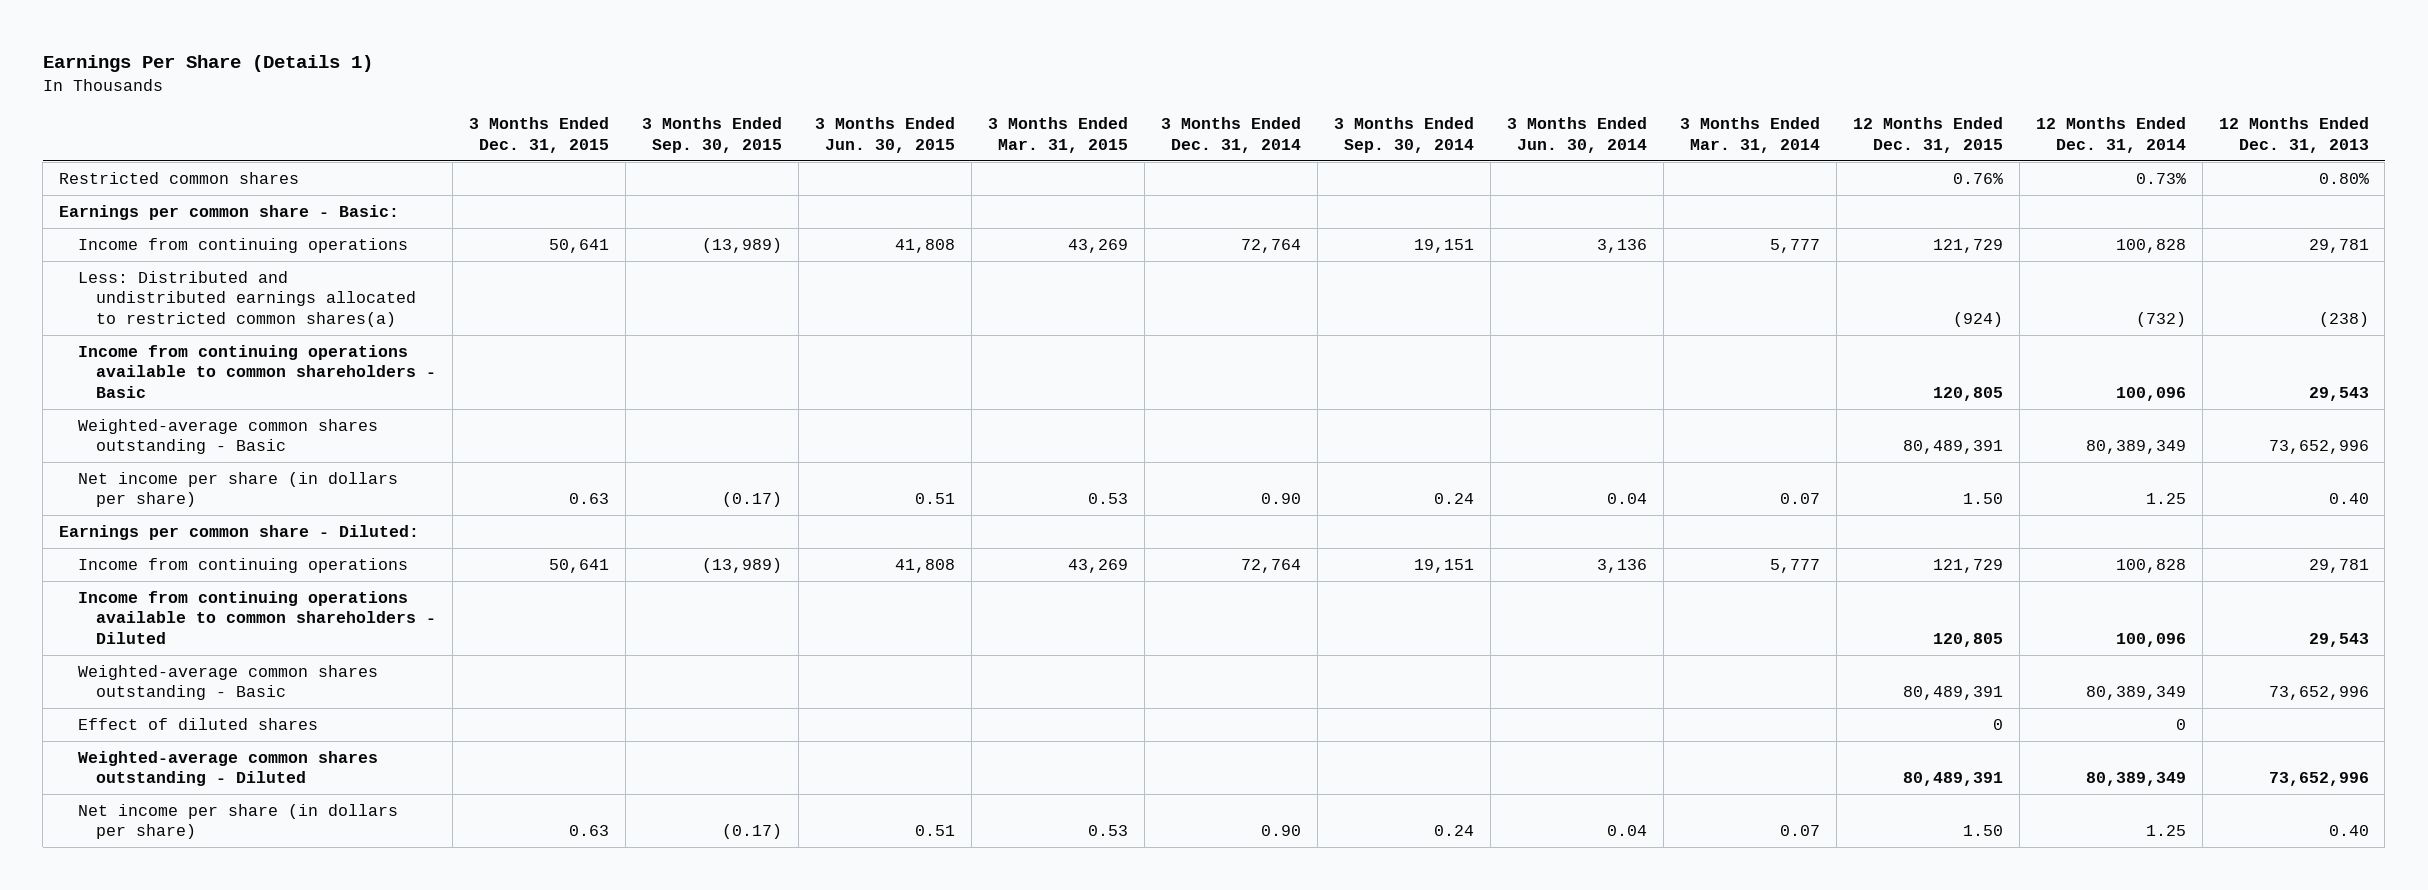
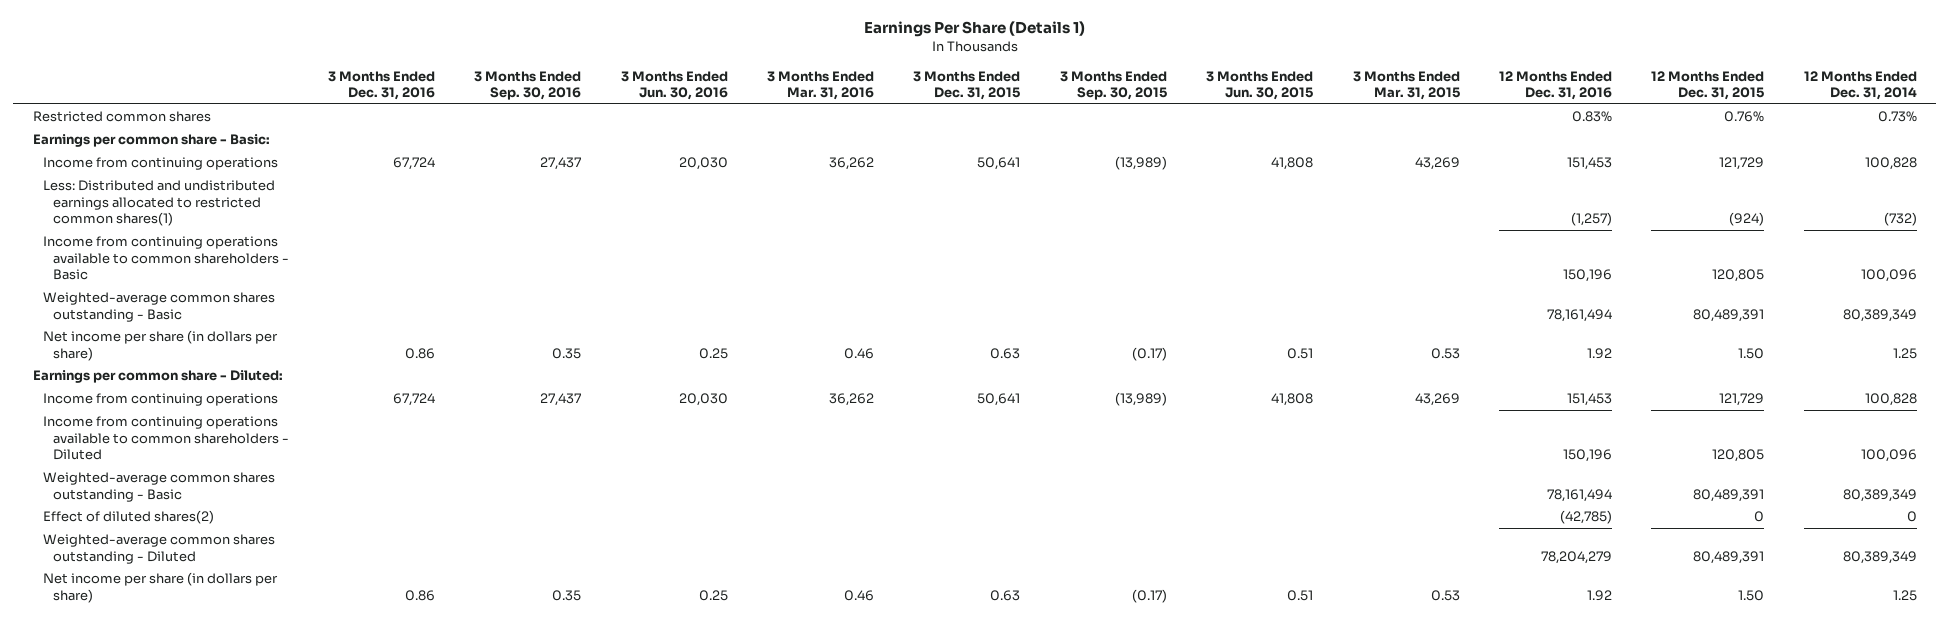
- | 3 Months Ended Dec. 31, 2015 | 3 Months Ended Sep. 30, 2015 | 3 Months Ended Jun. 30, 2015 | 3 Months Ended Mar. 31, 2015 | 3 Months Ended Dec. 31, 2014 | 3 Months Ended Sep. 30, 2014 | 3 Months Ended Jun. 30, 2014 | 3 Months Ended Mar. 31, 2014 | 12 Months Ended Dec. 31, 2015 | 12 Months Ended Dec. 31, 2014 | 12 Months Ended Dec. 31, 2013
+ | 3 Months Ended Dec. 31, 2016 | 3 Months Ended Sep. 30, 2016 | 3 Months Ended Jun. 30, 2016 | 3 Months Ended Mar. 31, 2016 | 3 Months Ended Dec. 31, 2015 | 3 Months Ended Sep. 30, 2015 | 3 Months Ended Jun. 30, 2015 | 3 Months Ended Mar. 31, 2015 | 12 Months Ended Dec. 31, 2016 | 12 Months Ended Dec. 31, 2015 | 12 Months Ended Dec. 31, 2014
- Less: Distributed and undistributed earnings allocated to restricted common shares(a) | | | | | | | | | (924) | (732) | (238)
+ Less: Distributed and undistributed earnings allocated to restricted common shares(1) | | | | | | | | | (1,257) | (924) | (732)
- Effect of diluted shares | | | | | | | | | 0 | 0 |
+ Effect of diluted shares(2) | | | | | | | | | (42,785) | 0 | 0

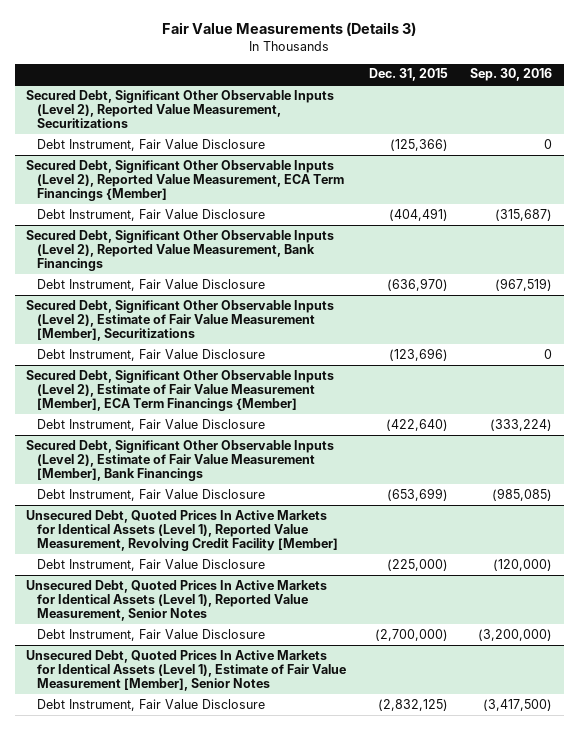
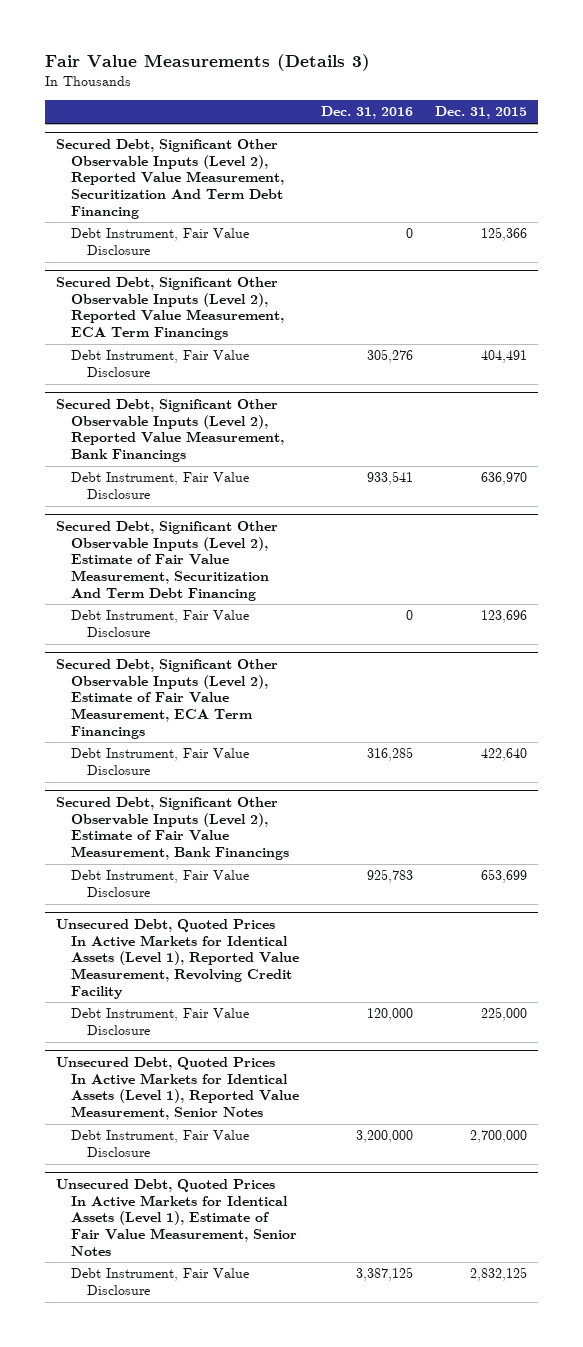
- | Dec. 31, 2015 | Sep. 30, 2016
+ | Dec. 31, 2016 | Dec. 31, 2015
- Secured Debt, Significant Other Observable Inputs (Level 2), Reported Value Measurement, Securitizations
- Debt Instrument, Fair Value Disclosure | (125,366) | 0
- Secured Debt, Significant Other Observable Inputs (Level 2), Reported Value Measurement, ECA Term Financings {Member]
- Debt Instrument, Fair Value Disclosure | (404,491) | (315,687)
+ Secured Debt, Significant Other Observable Inputs (Level 2), Reported Value Measurement, Securitization And Term Debt Financing
+ Debt Instrument, Fair Value Disclosure | 0 | 125,366
+ Secured Debt, Significant Other Observable Inputs (Level 2), Reported Value Measurement, ECA Term Financings
+ Debt Instrument, Fair Value Disclosure | 305,276 | 404,491
@ Secured Debt, Significant Other Observable Inputs (Level 2), Reported Value Measurement, Bank Financings
- Debt Instrument, Fair Value Disclosure | (636,970) | (967,519)
- Secured Debt, Significant Other Observable Inputs (Level 2), Estimate of Fair Value Measurement [Member], Securitizations
- Debt Instrument, Fair Value Disclosure | (123,696) | 0
- Secured Debt, Significant Other Observable Inputs (Level 2), Estimate of Fair Value Measurement [Member], ECA Term Financings {Member]
- Debt Instrument, Fair Value Disclosure | (422,640) | (333,224)
- Secured Debt, Significant Other Observable Inputs (Level 2), Estimate of Fair Value Measurement [Member], Bank Financings
- Debt Instrument, Fair Value Disclosure | (653,699) | (985,085)
- Unsecured Debt, Quoted Prices In Active Markets for Identical Assets (Level 1), Reported Value Measurement, Revolving Credit Facility [Member]
- Debt Instrument, Fair Value Disclosure | (225,000) | (120,000)
@ Secured Debt, Significant Other Observable Inputs (Level 2), Reported Value Measurement, Bank Financings
+ Debt Instrument, Fair Value Disclosure | 933,541 | 636,970
+ Secured Debt, Significant Other Observable Inputs (Level 2), Estimate of Fair Value Measurement, Securitization And Term Debt Financing
+ Debt Instrument, Fair Value Disclosure | 0 | 123,696
+ Secured Debt, Significant Other Observable Inputs (Level 2), Estimate of Fair Value Measurement, ECA Term Financings
+ Debt Instrument, Fair Value Disclosure | 316,285 | 422,640
+ Secured Debt, Significant Other Observable Inputs (Level 2), Estimate of Fair Value Measurement, Bank Financings
+ Debt Instrument, Fair Value Disclosure | 925,783 | 653,699
+ Unsecured Debt, Quoted Prices In Active Markets for Identical Assets (Level 1), Reported Value Measurement, Revolving Credit Facility
+ Debt Instrument, Fair Value Disclosure | 120,000 | 225,000
@ Unsecured Debt, Quoted Prices In Active Markets for Identical Assets (Level 1), Reported Value Measurement, Senior Notes
- Debt Instrument, Fair Value Disclosure | (2,700,000) | (3,200,000)
- Unsecured Debt, Quoted Prices In Active Markets for Identical Assets (Level 1), Estimate of Fair Value Measurement [Member], Senior Notes
- Debt Instrument, Fair Value Disclosure | (2,832,125) | (3,417,500)
@ Unsecured Debt, Quoted Prices In Active Markets for Identical Assets (Level 1), Reported Value Measurement, Senior Notes
+ Debt Instrument, Fair Value Disclosure | 3,200,000 | 2,700,000
+ Unsecured Debt, Quoted Prices In Active Markets for Identical Assets (Level 1), Estimate of Fair Value Measurement, Senior Notes
+ Debt Instrument, Fair Value Disclosure | 3,387,125 | 2,832,125

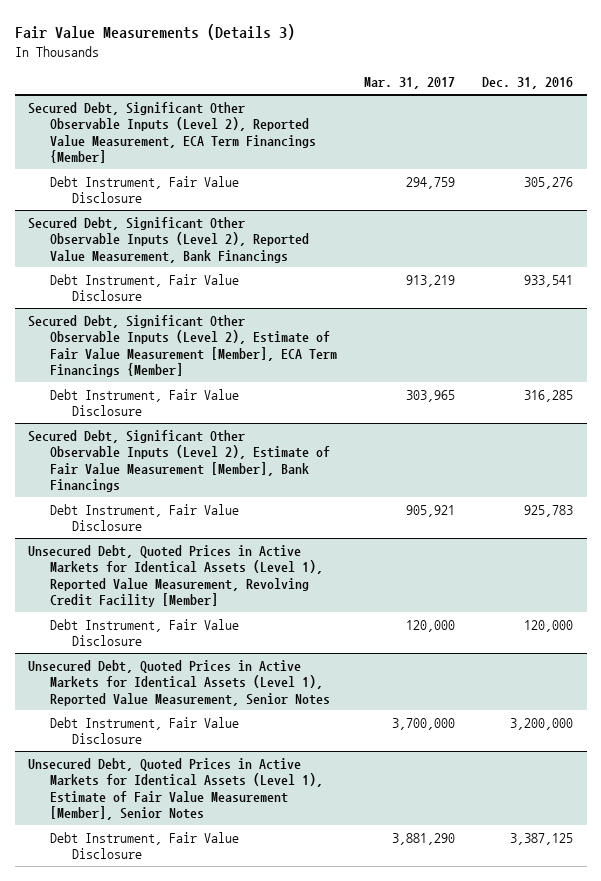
- | Dec. 31, 2016 | Dec. 31, 2015
+ | Mar. 31, 2017 | Dec. 31, 2016
- Secured Debt, Significant Other Observable Inputs (Level 2), Reported Value Measurement, Securitization And Term Debt Financing
- Debt Instrument, Fair Value Disclosure | 0 | 125,366
- Secured Debt, Significant Other Observable Inputs (Level 2), Reported Value Measurement, ECA Term Financings
+ Secured Debt, Significant Other Observable Inputs (Level 2), Reported Value Measurement, ECA Term Financings {Member]
- Secured Debt, Significant Other Observable Inputs (Level 2), Estimate of Fair Value Measurement, Securitization And Term Debt Financing
- Debt Instrument, Fair Value Disclosure | 0 | 123,696
- Secured Debt, Significant Other Observable Inputs (Level 2), Estimate of Fair Value Measurement, ECA Term Financings
+ Secured Debt, Significant Other Observable Inputs (Level 2), Estimate of Fair Value Measurement [Member], ECA Term Financings {Member]
- Secured Debt, Significant Other Observable Inputs (Level 2), Estimate of Fair Value Measurement, Bank Financings
+ Secured Debt, Significant Other Observable Inputs (Level 2), Estimate of Fair Value Measurement [Member], Bank Financings
- Unsecured Debt, Quoted Prices In Active Markets for Identical Assets (Level 1), Reported Value Measurement, Revolving Credit Facility
+ Unsecured Debt, Quoted Prices in Active Markets for Identical Assets (Level 1), Reported Value Measurement, Revolving Credit Facility [Member]
- Unsecured Debt, Quoted Prices In Active Markets for Identical Assets (Level 1), Reported Value Measurement, Senior Notes
+ Unsecured Debt, Quoted Prices in Active Markets for Identical Assets (Level 1), Reported Value Measurement, Senior Notes
- Unsecured Debt, Quoted Prices In Active Markets for Identical Assets (Level 1), Estimate of Fair Value Measurement, Senior Notes
+ Unsecured Debt, Quoted Prices in Active Markets for Identical Assets (Level 1), Estimate of Fair Value Measurement [Member], Senior Notes

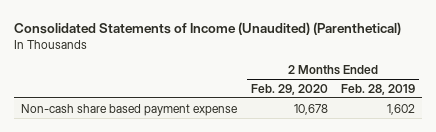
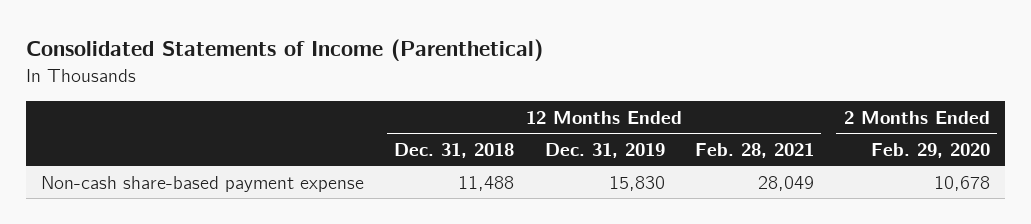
- Consolidated Statements of Income (Unaudited) (Parenthetical)
+ Consolidated Statements of Income (Parenthetical)
- | 2 Months Ended Feb. 29, 2020 | 2 Months Ended Feb. 28, 2019
+ | 12 Months Ended Dec. 31, 2018 | 12 Months Ended Dec. 31, 2019 | 12 Months Ended Feb. 28, 2021 | 2 Months Ended Feb. 29, 2020
- Non-cash share based payment expense | 10,678 | 1,602
+ Non-cash share-based payment expense | 11,488 | 15,830 | 28,049 | 10,678

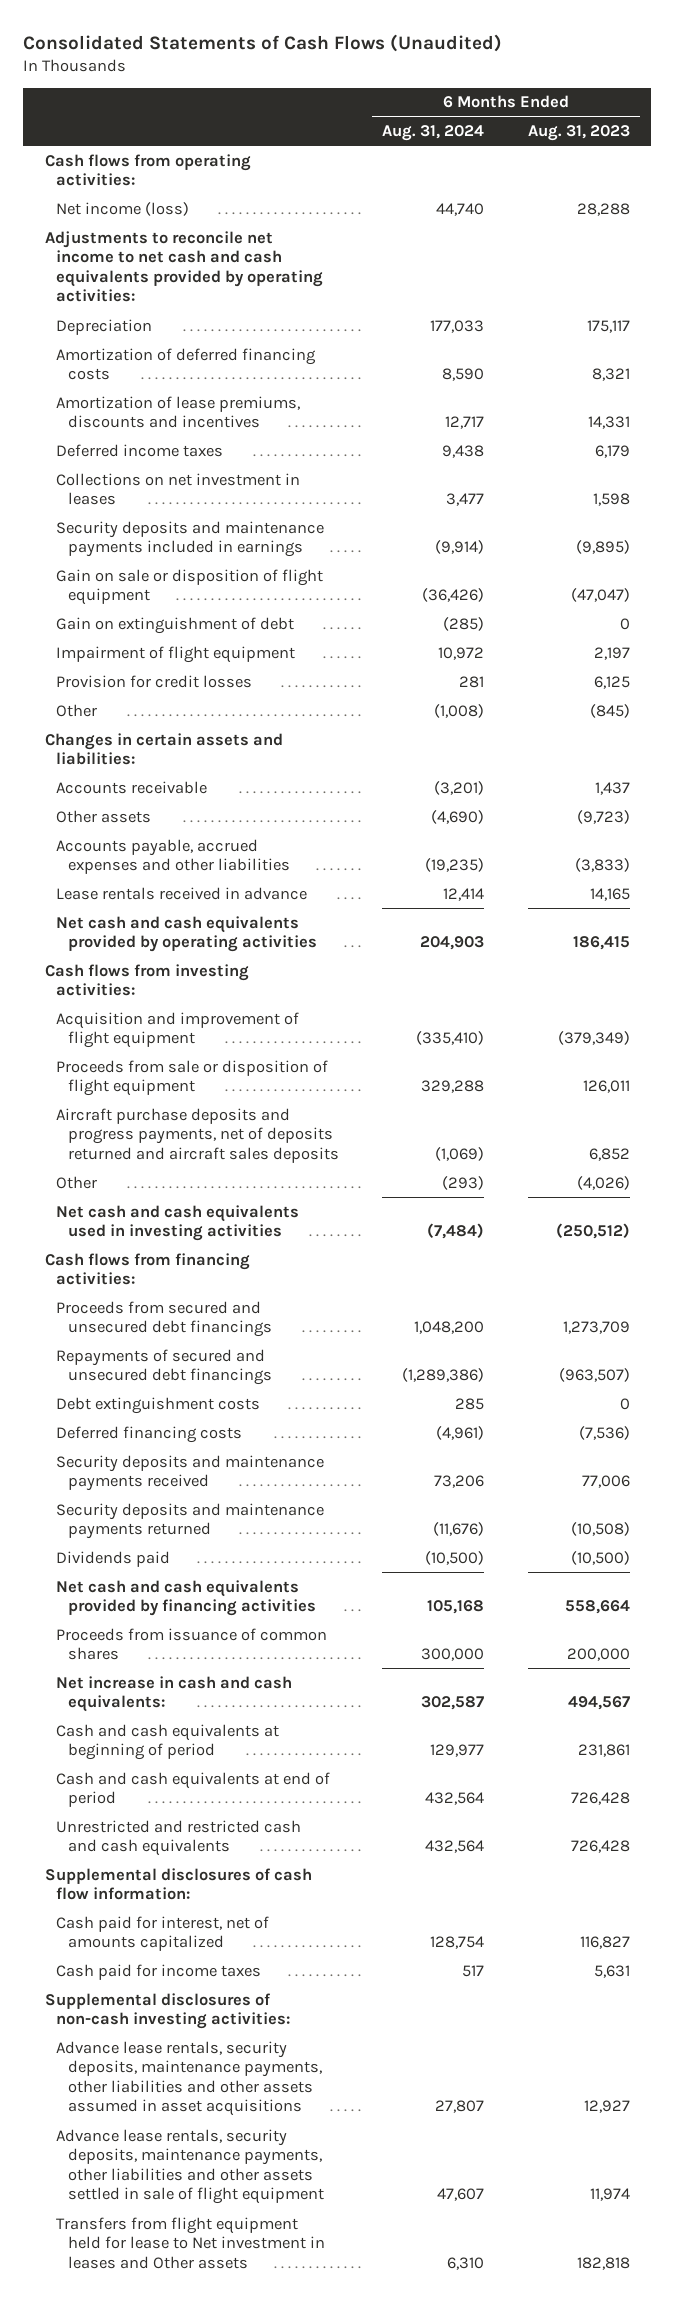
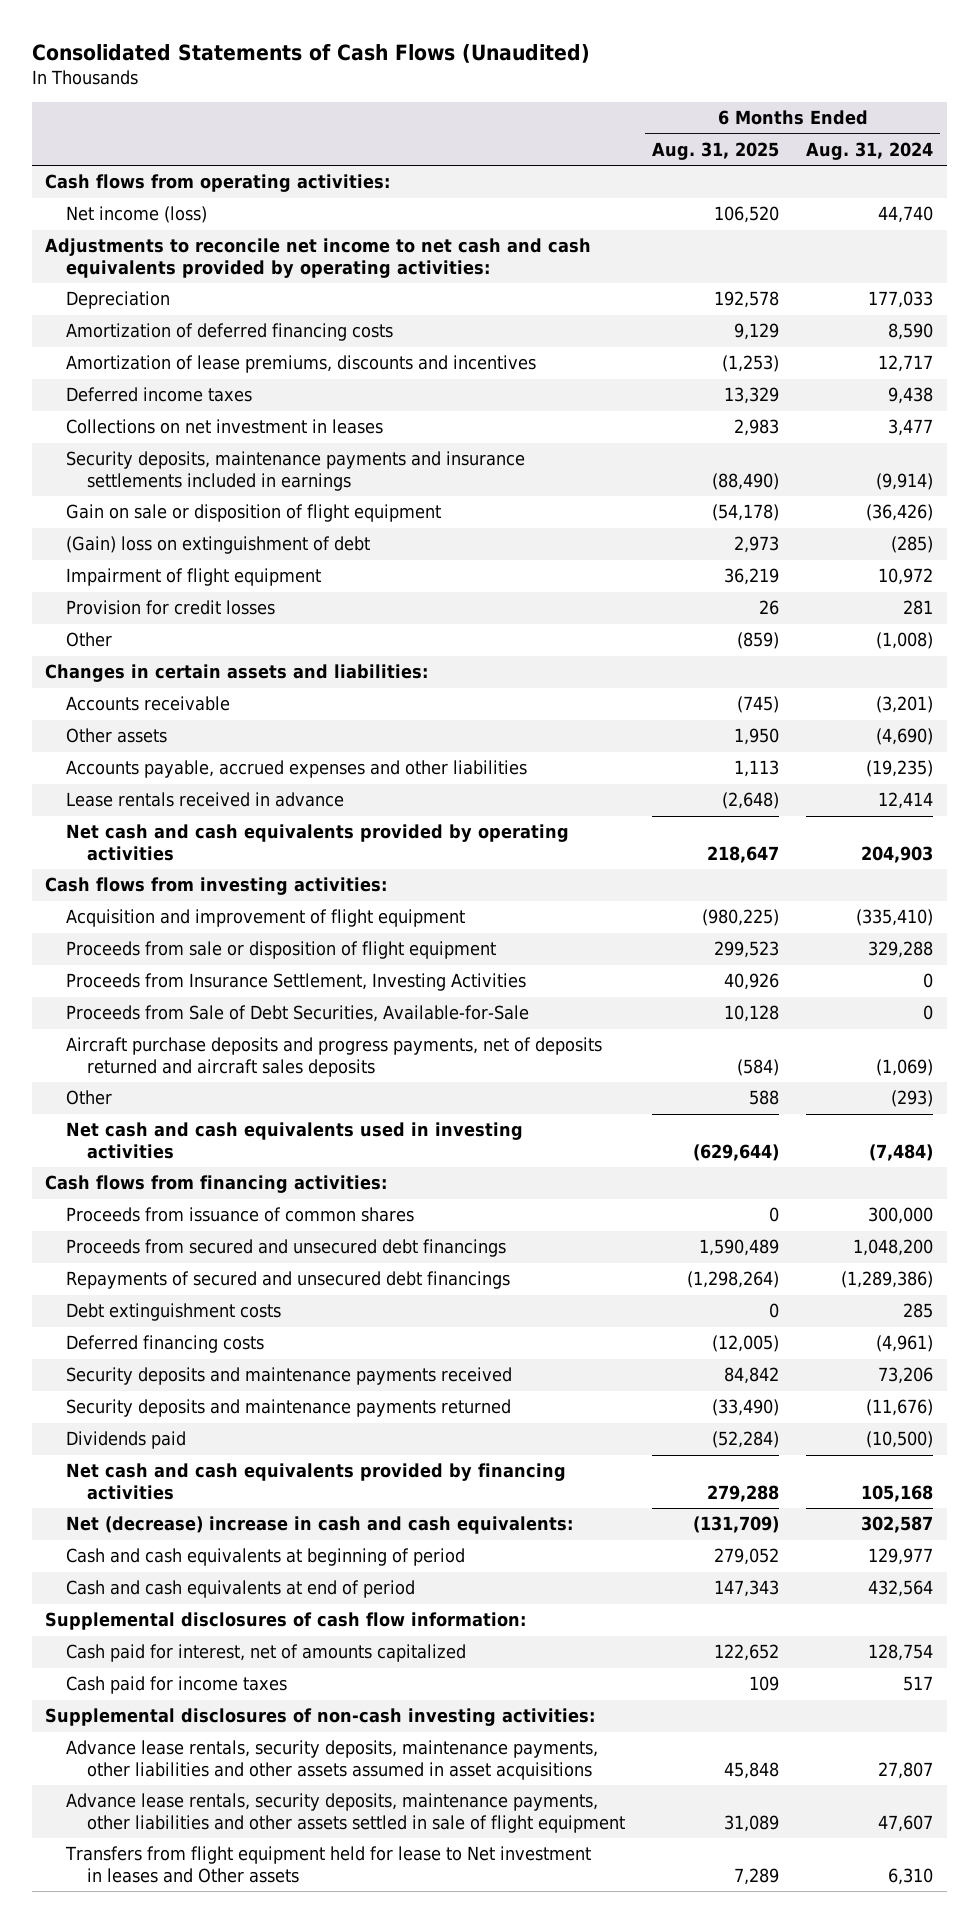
- | 6 Months Ended Aug. 31, 2024 | 6 Months Ended Aug. 31, 2023
+ | 6 Months Ended Aug. 31, 2025 | 6 Months Ended Aug. 31, 2024
- Security deposits and maintenance payments included in earnings | (9,914) | (9,895)
+ Security deposits, maintenance payments and insurance settlements included in earnings | (88,490) | (9,914)
- Gain on extinguishment of debt | (285) | 0
+ (Gain) loss on extinguishment of debt | 2,973 | (285)
+ Proceeds from Insurance Settlement, Investing Activities | 40,926 | 0
+ Proceeds from Sale of Debt Securities, Available-for-Sale | 10,128 | 0
moved up: Proceeds from issuance of common shares | 0 | 300,000
- Net increase in cash and cash equivalents: | 302,587 | 494,567
+ Net (decrease) increase in cash and cash equivalents: | (131,709) | 302,587
- Unrestricted and restricted cash and cash equivalents | 432,564 | 726,428

